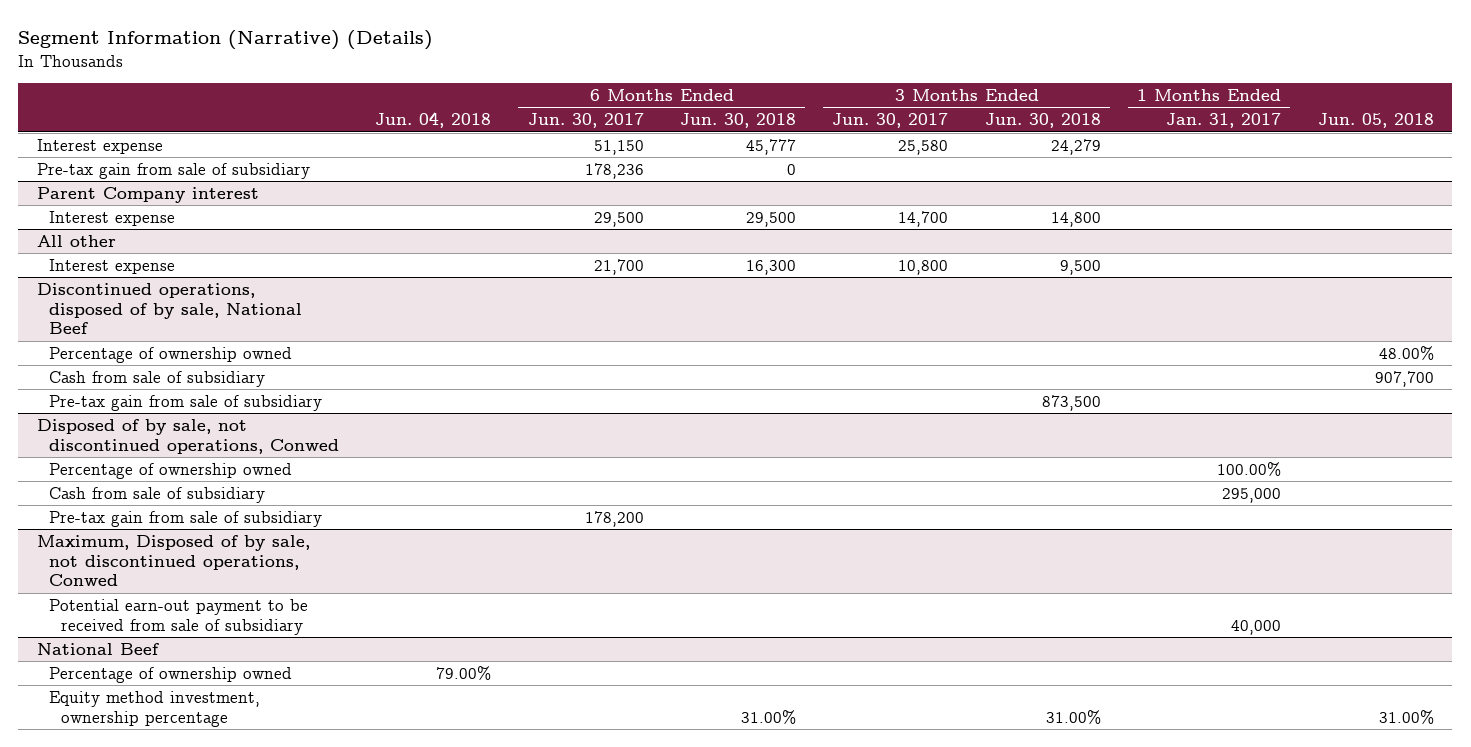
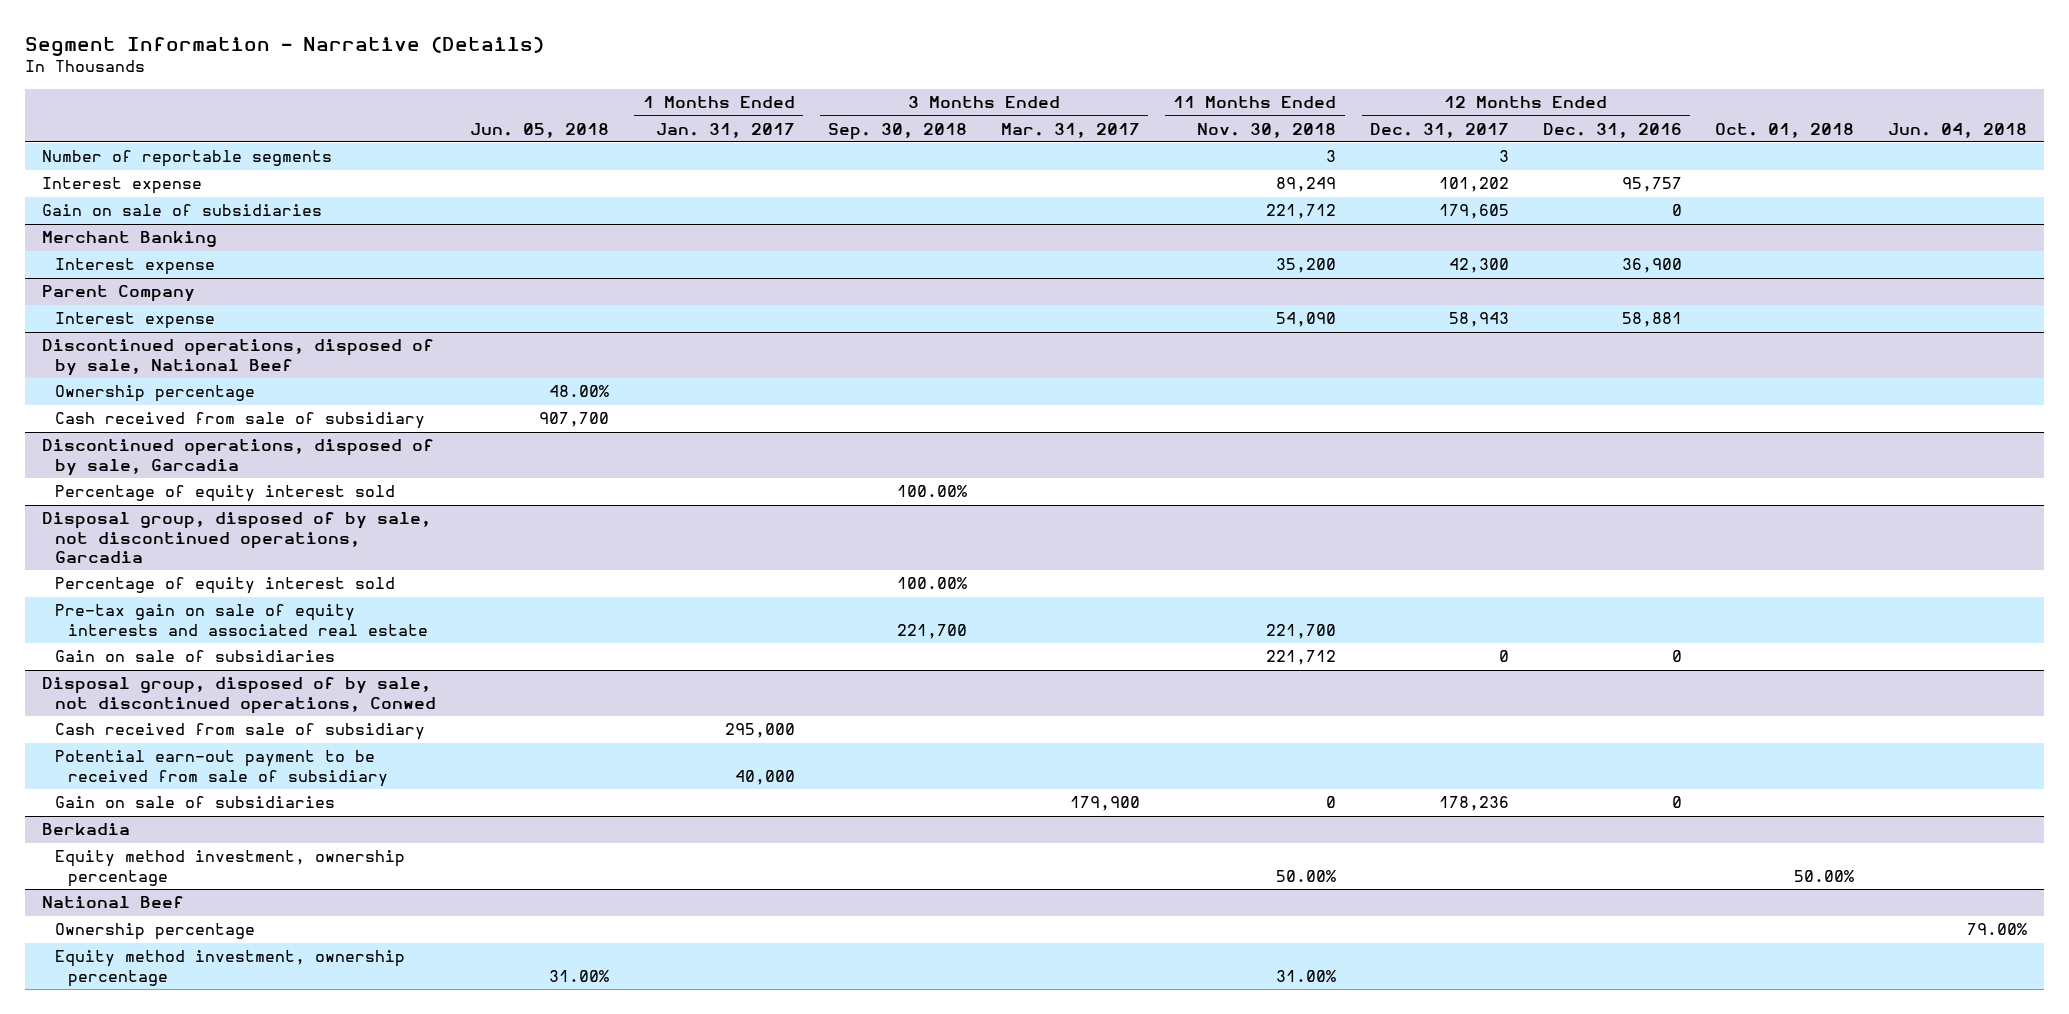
- Segment Information (Narrative) (Details)
+ Segment Information - Narrative (Details)
- | Jun. 04, 2018 | 6 Months Ended Jun. 30, 2017 | 6 Months Ended Jun. 30, 2018 | 3 Months Ended Jun. 30, 2017 | 3 Months Ended Jun. 30, 2018 | 1 Months Ended Jan. 31, 2017 | Jun. 05, 2018
+ | Jun. 05, 2018 | 1 Months Ended Jan. 31, 2017 | 3 Months Ended Sep. 30, 2018 | 3 Months Ended Mar. 31, 2017 | 11 Months Ended Nov. 30, 2018 | 12 Months Ended Dec. 31, 2017 | 12 Months Ended Dec. 31, 2016 | Oct. 01, 2018 | Jun. 04, 2018
+ Number of reportable segments | | | | | 3 | 3 | | |
- Pre-tax gain from sale of subsidiary | | 178,236 | 0 | | | |
- Parent Company interest
+ Gain on sale of subsidiaries | | | | | 221,712 | 179,605 | 0 | |
+ Merchant Banking
+ Interest expense | | | | | 35,200 | 42,300 | 36,900 | |
+ Parent Company
- All other
- Interest expense | | 21,700 | 16,300 | 10,800 | 9,500 | |
@ Discontinued operations, disposed of by sale, National Beef
- Percentage of ownership owned | | | | | | | 48.00%
- Cash from sale of subsidiary | | | | | | | 907,700
- Pre-tax gain from sale of subsidiary | | | | | 873,500 | |
- Disposed of by sale, not discontinued operations, Conwed
- Percentage of ownership owned | | | | | | 100.00% |
- Cash from sale of subsidiary | | | | | | 295,000 |
- Pre-tax gain from sale of subsidiary | | 178,200 | | | | |
- Maximum, Disposed of by sale, not discontinued operations, Conwed
- Potential earn-out payment to be received from sale of subsidiary | | | | | | 40,000 |
@ Discontinued operations, disposed of by sale, National Beef
+ Ownership percentage | 48.00% | | | | | | | |
+ Cash received from sale of subsidiary | 907,700 | | | | | | | |
+ Discontinued operations, disposed of by sale, Garcadia
+ Percentage of equity interest sold | | | 100.00% | | | | | |
+ Disposal group, disposed of by sale, not discontinued operations, Garcadia
+ Percentage of equity interest sold | | | 100.00% | | | | | |
+ Pre-tax gain on sale of equity interests and associated real estate | | | 221,700 | | 221,700 | | | |
+ Gain on sale of subsidiaries | | | | | 221,712 | 0 | 0 | |
+ Disposal group, disposed of by sale, not discontinued operations, Conwed
+ Cash received from sale of subsidiary | | 295,000 | | | | | | |
+ Potential earn-out payment to be received from sale of subsidiary | | 40,000 | | | | | | |
+ Gain on sale of subsidiaries | | | | 179,900 | 0 | 178,236 | 0 | |
+ Berkadia
+ Equity method investment, ownership percentage | | | | | 50.00% | | | 50.00% |
@ National Beef
- Percentage of ownership owned | 79.00% | | | | | |
+ Ownership percentage | | | | | | | | | 79.00%

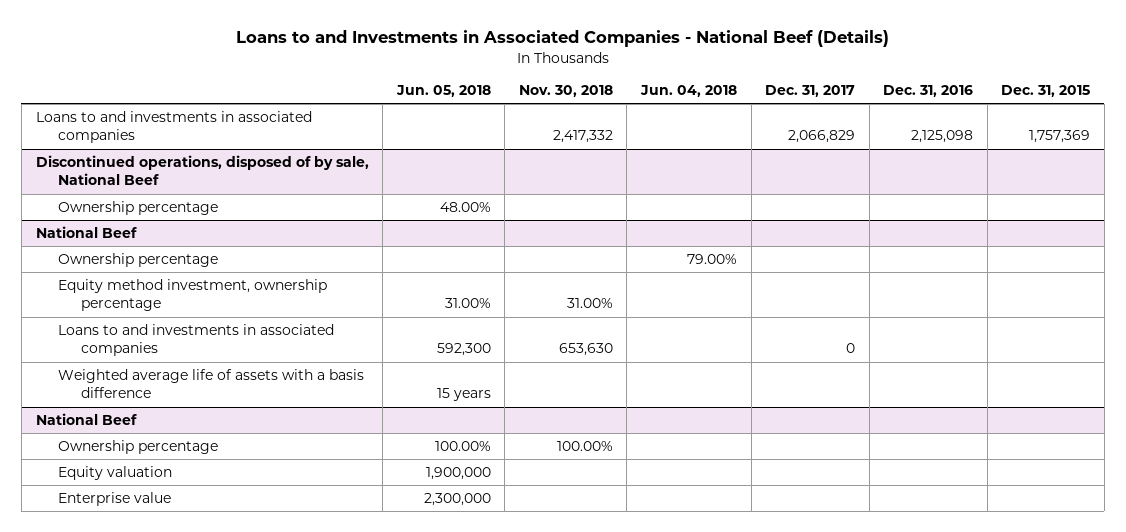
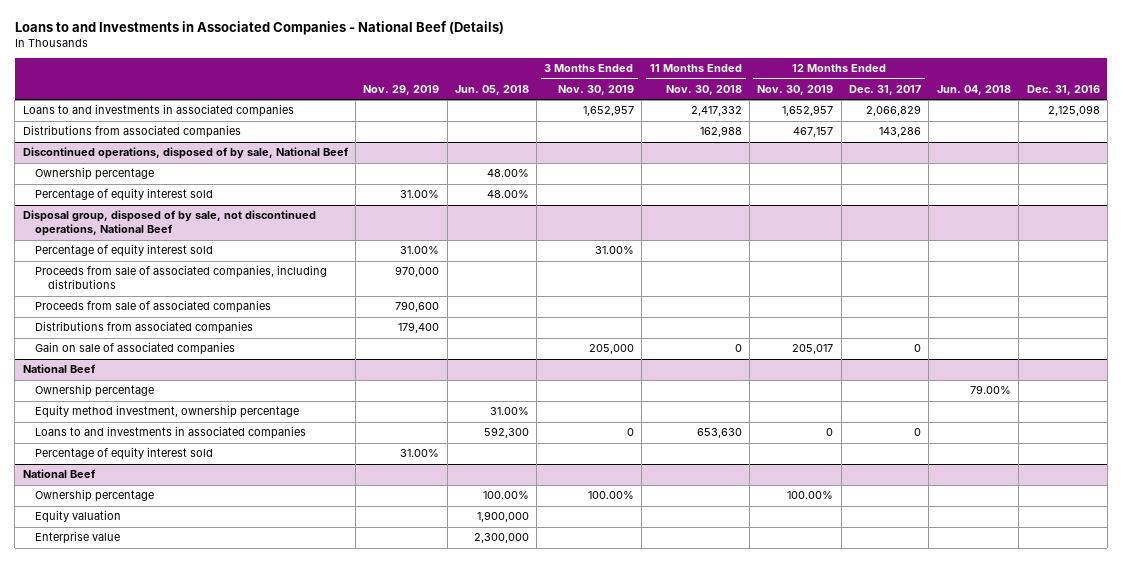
- | Jun. 05, 2018 | Nov. 30, 2018 | Jun. 04, 2018 | Dec. 31, 2017 | Dec. 31, 2016 | Dec. 31, 2015
+ | Nov. 29, 2019 | Jun. 05, 2018 | 3 Months Ended Nov. 30, 2019 | 11 Months Ended Nov. 30, 2018 | 12 Months Ended Nov. 30, 2019 | 12 Months Ended Dec. 31, 2017 | Jun. 04, 2018 | Dec. 31, 2016
+ Distributions from associated companies | | | | 162,988 | 467,157 | 143,286 | |
@ Discontinued operations, disposed of by sale, National Beef
+ Percentage of equity interest sold | 31.00% | 48.00% | | | | | |
+ Disposal group, disposed of by sale, not discontinued operations, National Beef
+ Percentage of equity interest sold | 31.00% | | 31.00% | | | | |
+ Proceeds from sale of associated companies, including distributions | 970,000 | | | | | | |
+ Proceeds from sale of associated companies | 790,600 | | | | | | |
+ Distributions from associated companies | 179,400 | | | | | | |
+ Gain on sale of associated companies | | | 205,000 | 0 | 205,017 | 0 | |
@ National Beef
- Weighted average life of assets with a basis difference | 15 years | | | | |
+ Percentage of equity interest sold | 31.00% | | | | | | |

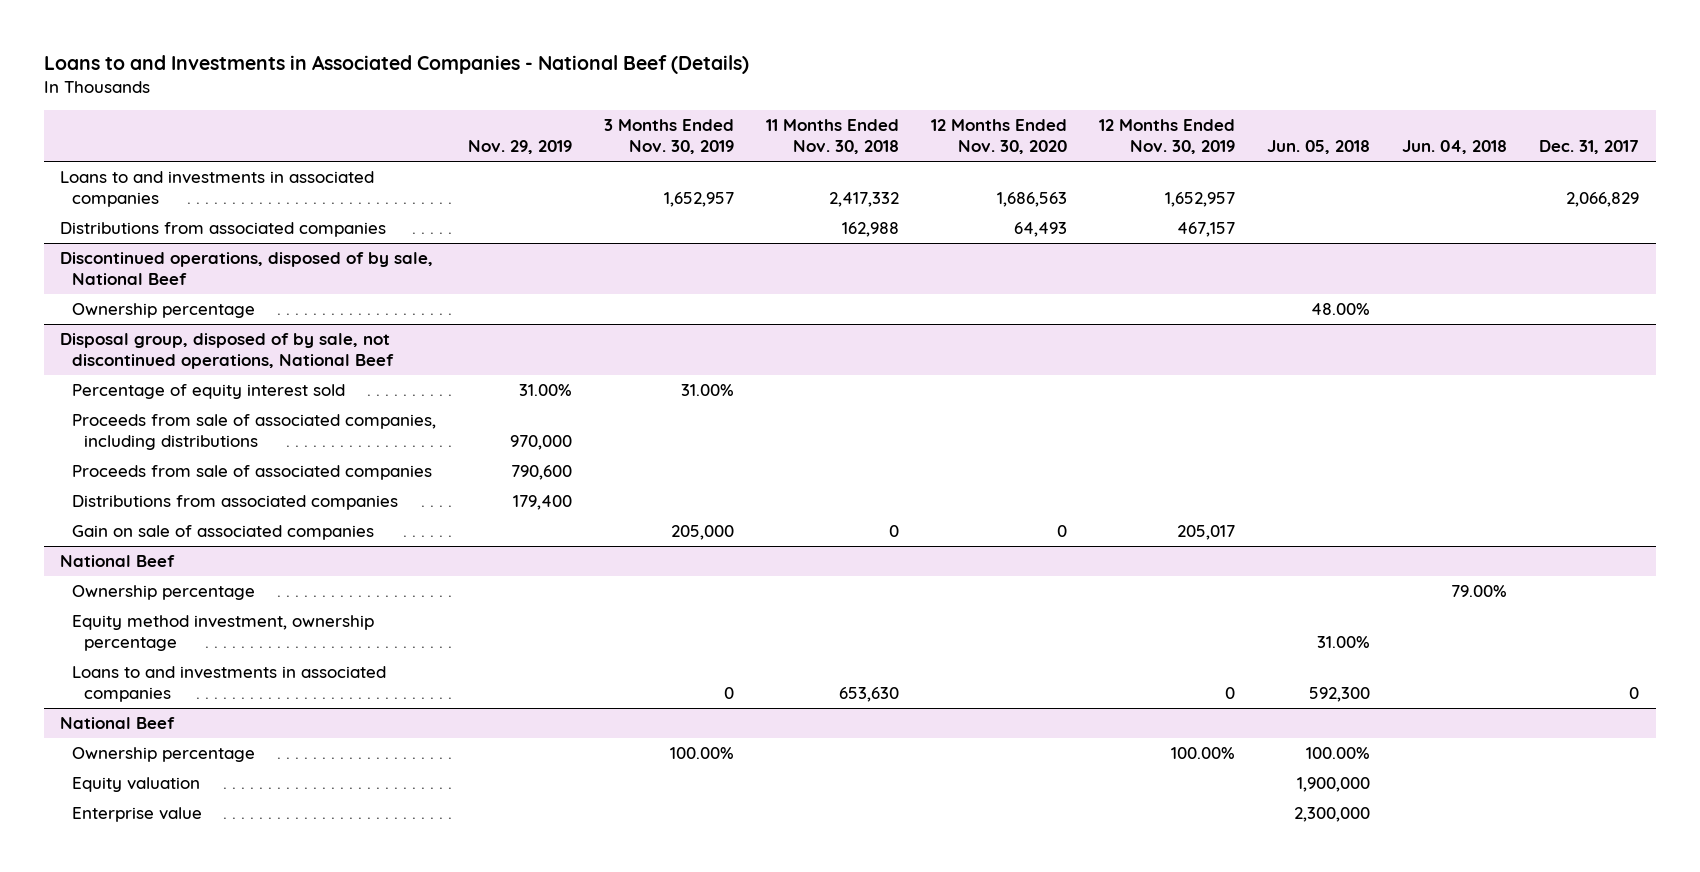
- | Nov. 29, 2019 | Jun. 05, 2018 | 3 Months Ended Nov. 30, 2019 | 11 Months Ended Nov. 30, 2018 | 12 Months Ended Nov. 30, 2019 | 12 Months Ended Dec. 31, 2017 | Jun. 04, 2018 | Dec. 31, 2016
+ | Nov. 29, 2019 | 3 Months Ended Nov. 30, 2019 | 11 Months Ended Nov. 30, 2018 | 12 Months Ended Nov. 30, 2020 | 12 Months Ended Nov. 30, 2019 | Jun. 05, 2018 | Jun. 04, 2018 | Dec. 31, 2017
@ Discontinued operations, disposed of by sale, National Beef
- Percentage of equity interest sold | 31.00% | 48.00% | | | | | |
@ National Beef
- Percentage of equity interest sold | 31.00% | | | | | | |

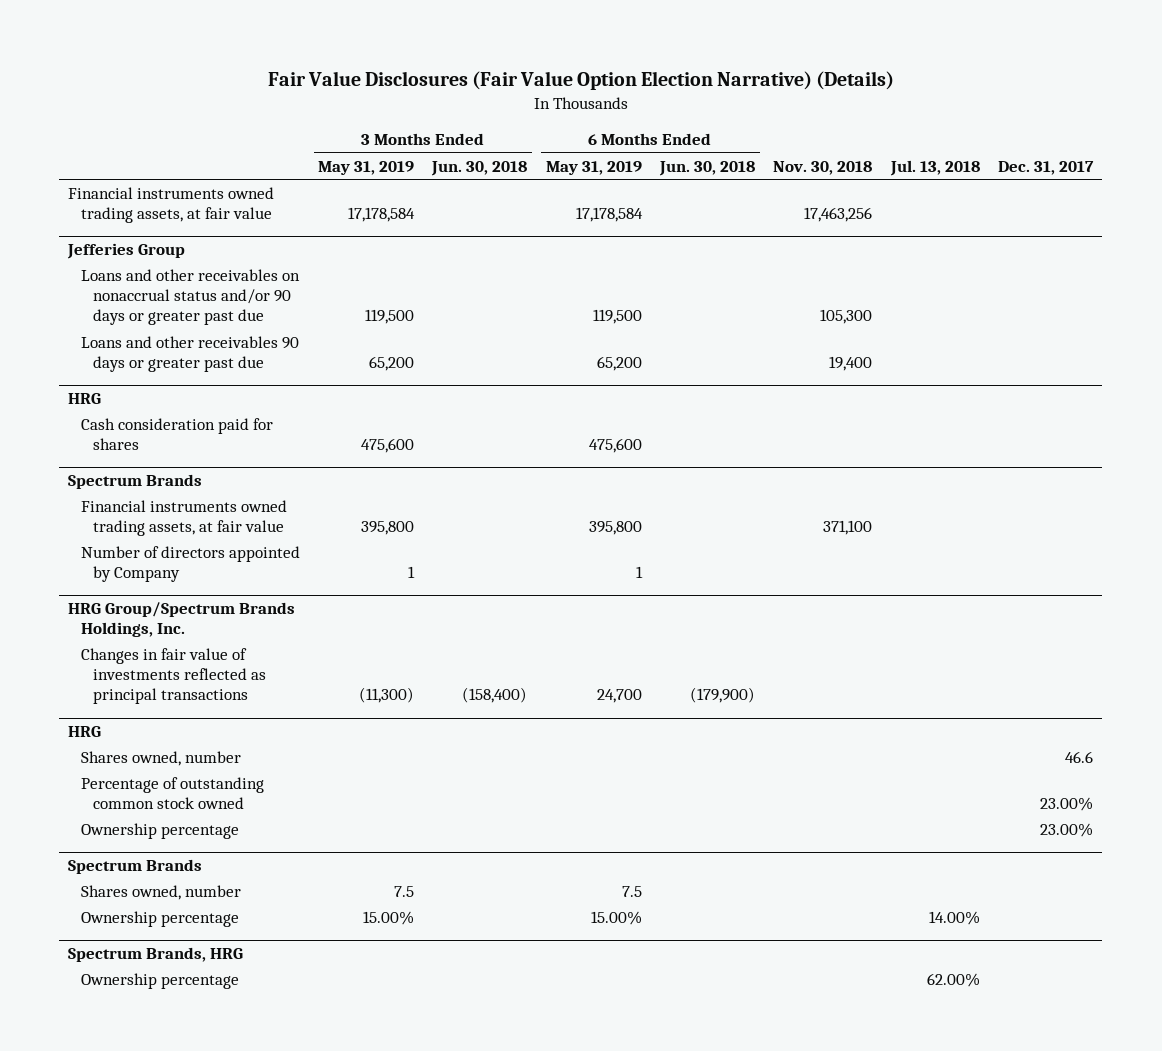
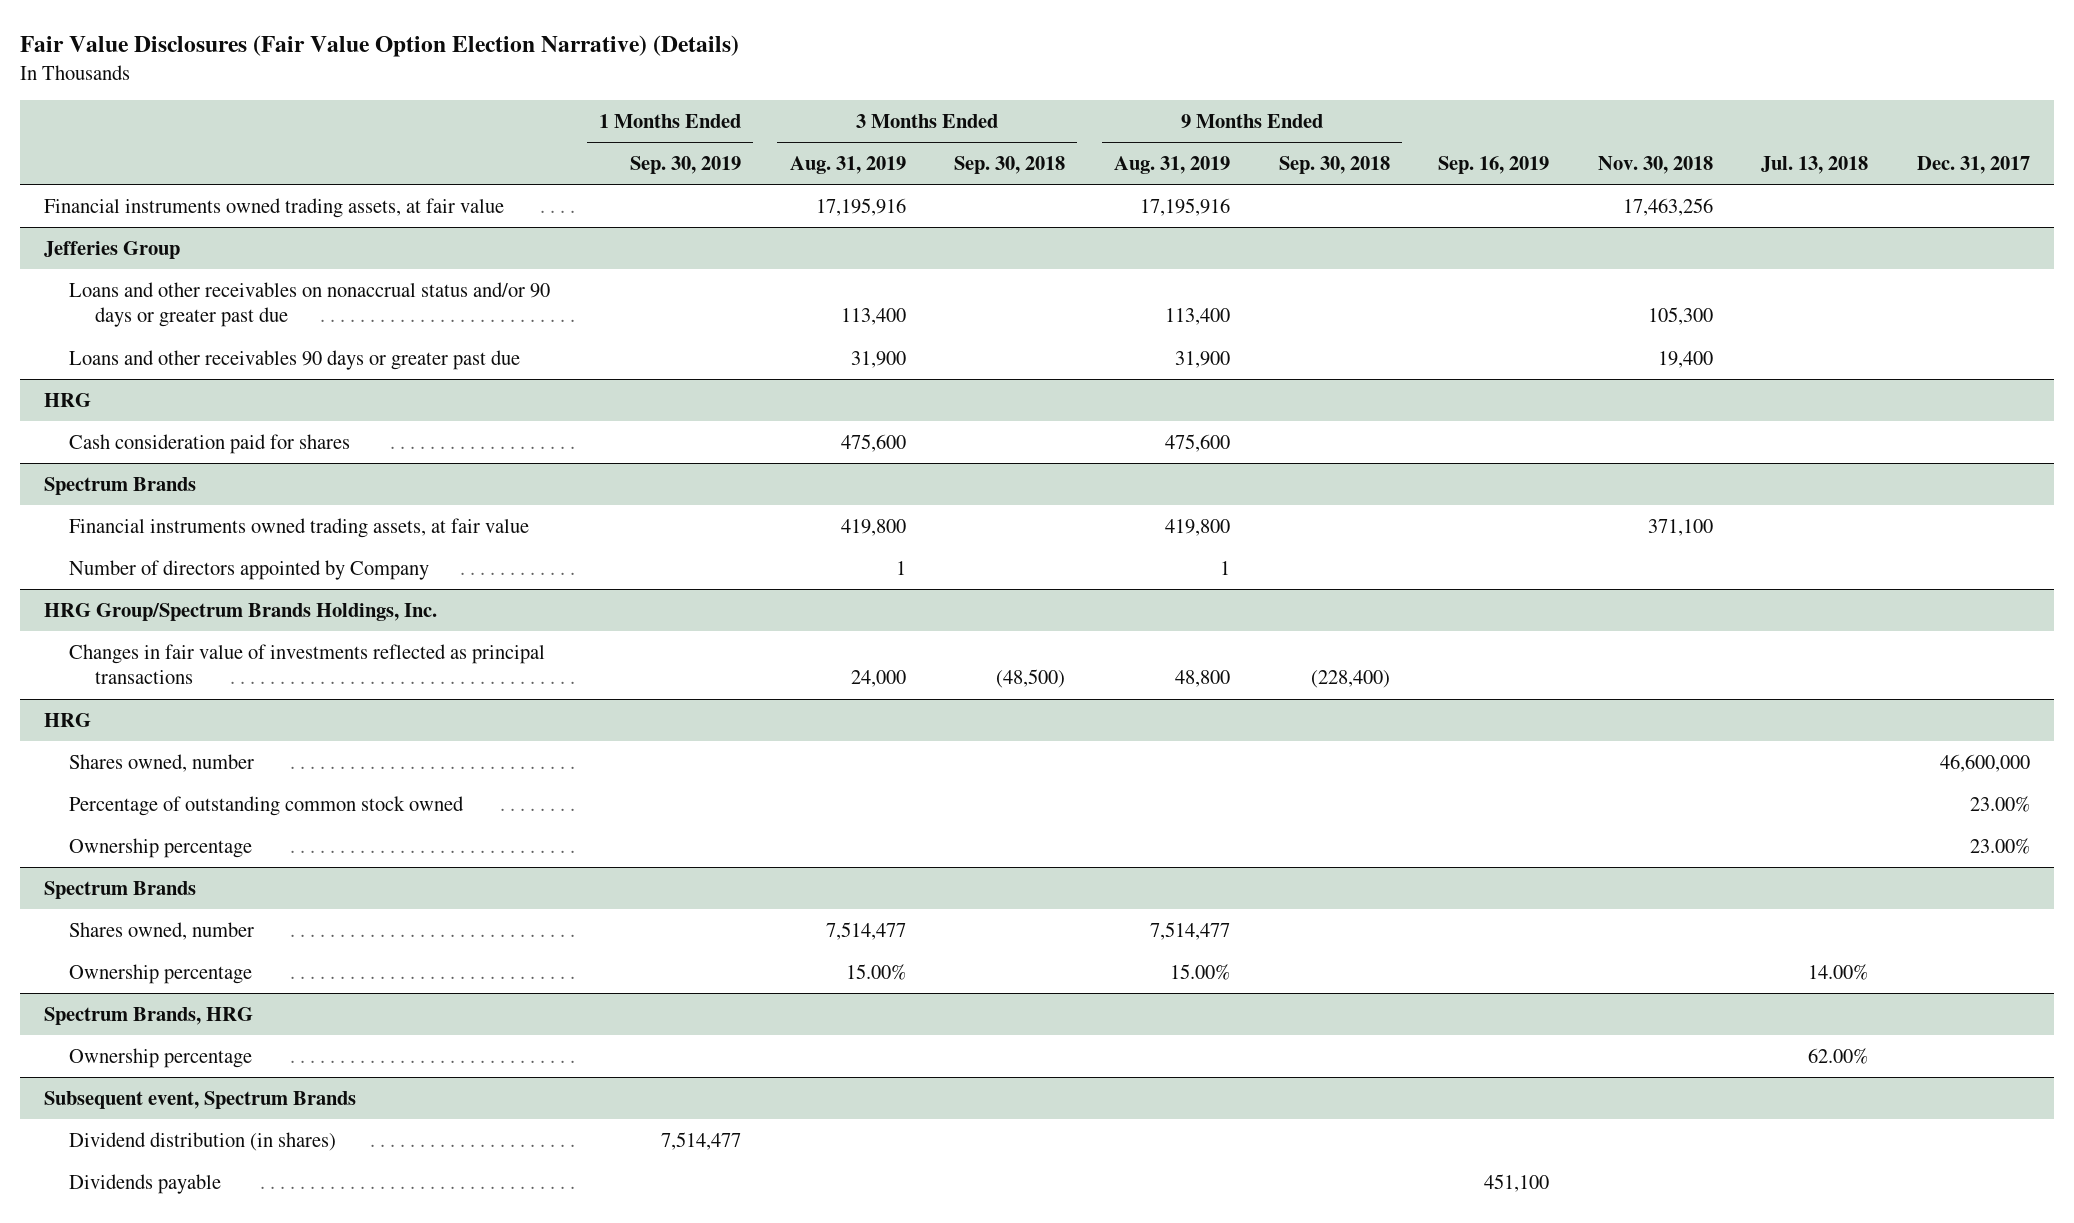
- | 3 Months Ended May 31, 2019 | 3 Months Ended Jun. 30, 2018 | 6 Months Ended May 31, 2019 | 6 Months Ended Jun. 30, 2018 | Nov. 30, 2018 | Jul. 13, 2018 | Dec. 31, 2017
+ | 1 Months Ended Sep. 30, 2019 | 3 Months Ended Aug. 31, 2019 | 3 Months Ended Sep. 30, 2018 | 9 Months Ended Aug. 31, 2019 | 9 Months Ended Sep. 30, 2018 | Sep. 16, 2019 | Nov. 30, 2018 | Jul. 13, 2018 | Dec. 31, 2017
@ HRG
- Shares owned, number | | | | | | | 46.6
+ Shares owned, number | | | | | | | | | 46,600,000
+ Subsequent event, Spectrum Brands
+ Dividend distribution (in shares) | 7,514,477 | | | | | | | |
+ Dividends payable | | | | | | 451,100 | | |

